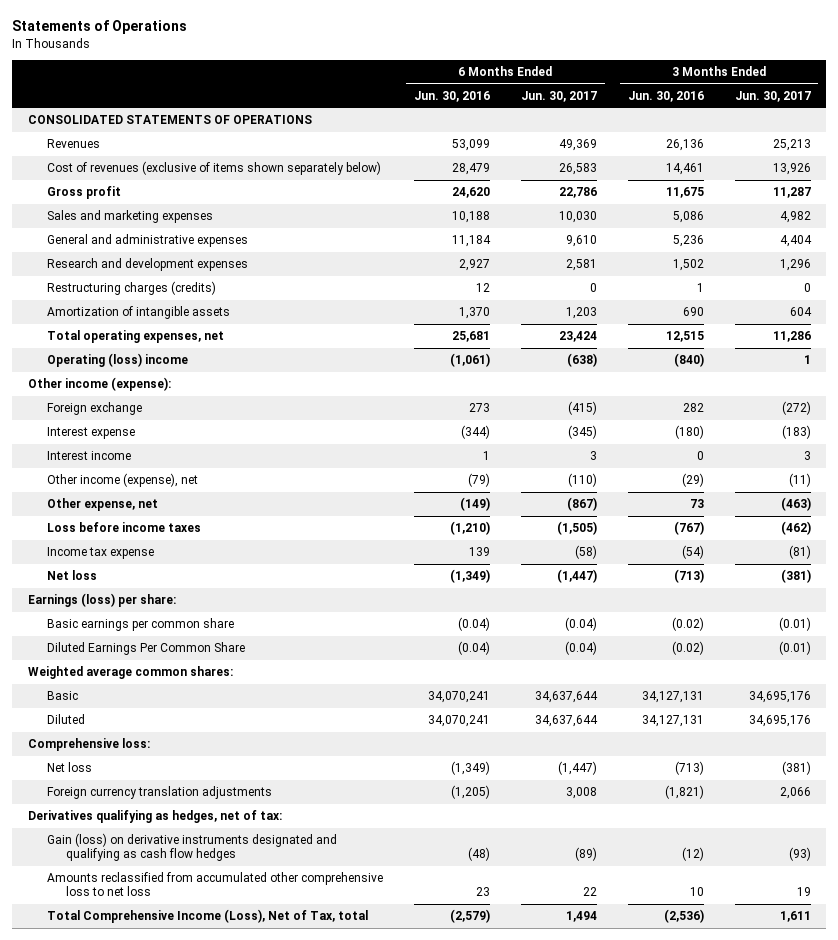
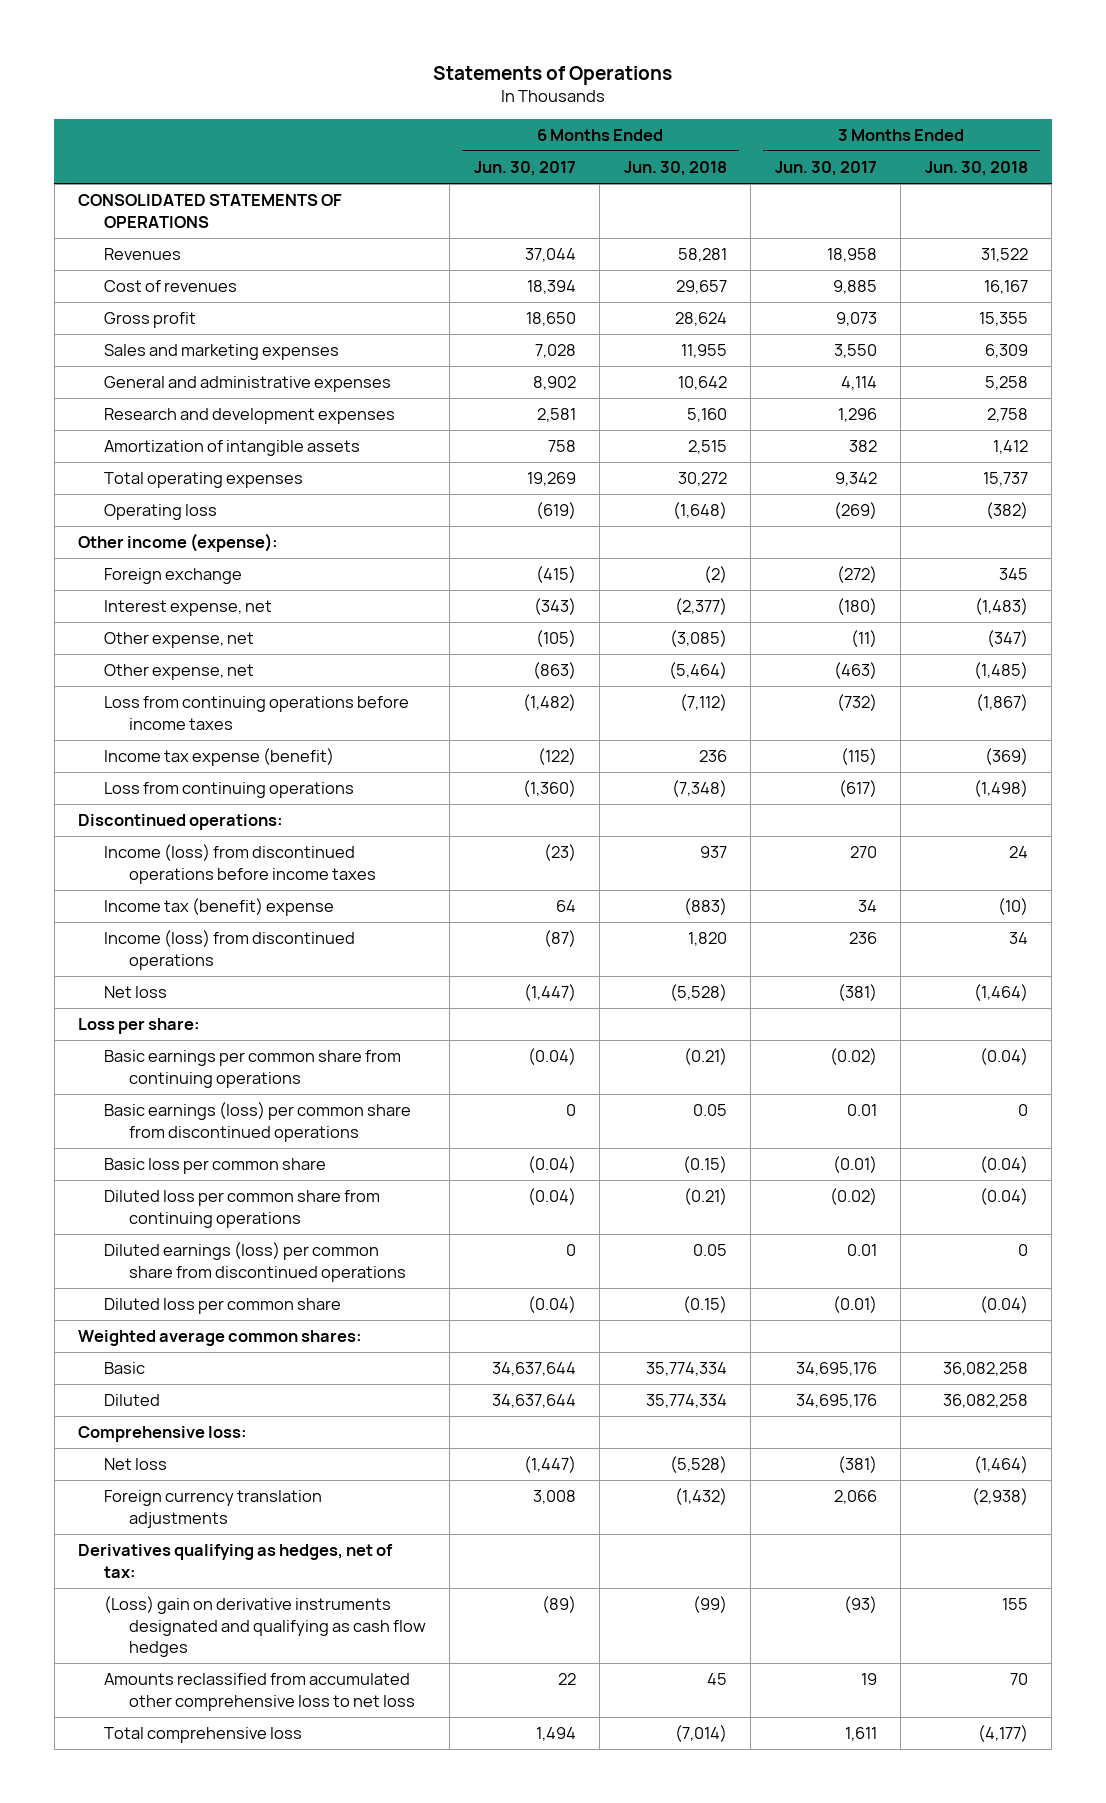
- | 6 Months Ended Jun. 30, 2016 | 6 Months Ended Jun. 30, 2017 | 3 Months Ended Jun. 30, 2016 | 3 Months Ended Jun. 30, 2017
+ | 6 Months Ended Jun. 30, 2017 | 6 Months Ended Jun. 30, 2018 | 3 Months Ended Jun. 30, 2017 | 3 Months Ended Jun. 30, 2018
- Revenues | 53,099 | 49,369 | 26,136 | 25,213
- Cost of revenues (exclusive of items shown separately below) | 28,479 | 26,583 | 14,461 | 13,926
- Gross profit | 24,620 | 22,786 | 11,675 | 11,287
- Sales and marketing expenses | 10,188 | 10,030 | 5,086 | 4,982
- General and administrative expenses | 11,184 | 9,610 | 5,236 | 4,404
+ Revenues | 37,044 | 58,281 | 18,958 | 31,522
+ Cost of revenues | 18,394 | 29,657 | 9,885 | 16,167
+ Gross profit | 18,650 | 28,624 | 9,073 | 15,355
+ Sales and marketing expenses | 7,028 | 11,955 | 3,550 | 6,309
+ General and administrative expenses | 8,902 | 10,642 | 4,114 | 5,258
- Restructuring charges (credits) | 12 | 0 | 1 | 0
- Amortization of intangible assets | 1,370 | 1,203 | 690 | 604
- Total operating expenses, net | 25,681 | 23,424 | 12,515 | 11,286
- Operating (loss) income | (1,061) | (638) | (840) | 1
+ Amortization of intangible assets | 758 | 2,515 | 382 | 1,412
+ Total operating expenses | 19,269 | 30,272 | 9,342 | 15,737
+ Operating loss | (619) | (1,648) | (269) | (382)
- Interest expense | (344) | (345) | (180) | (183)
- Interest income | 1 | 3 | 0 | 3
- Other income (expense), net | (79) | (110) | (29) | (11)
- Other expense, net | (149) | (867) | 73 | (463)
- Loss before income taxes | (1,210) | (1,505) | (767) | (462)
- Income tax expense | 139 | (58) | (54) | (81)
+ Interest expense, net | (343) | (2,377) | (180) | (1,483)
+ Other expense, net | (105) | (3,085) | (11) | (347)
+ Other expense, net | (863) | (5,464) | (463) | (1,485)
+ Loss from continuing operations before income taxes | (1,482) | (7,112) | (732) | (1,867)
+ Income tax expense (benefit) | (122) | 236 | (115) | (369)
+ Loss from continuing operations | (1,360) | (7,348) | (617) | (1,498)
+ Discontinued operations:
+ Income (loss) from discontinued operations before income taxes | (23) | 937 | 270 | 24
+ Income tax (benefit) expense | 64 | (883) | 34 | (10)
+ Income (loss) from discontinued operations | (87) | 1,820 | 236 | 34
- Earnings (loss) per share:
- Basic earnings per common share | (0.04) | (0.04) | (0.02) | (0.01)
- Diluted Earnings Per Common Share | (0.04) | (0.04) | (0.02) | (0.01)
+ Loss per share:
+ Basic earnings per common share from continuing operations | (0.04) | (0.21) | (0.02) | (0.04)
+ Basic earnings (loss) per common share from discontinued operations | 0 | 0.05 | 0.01 | 0
+ Basic loss per common share | (0.04) | (0.15) | (0.01) | (0.04)
+ Diluted loss per common share from continuing operations | (0.04) | (0.21) | (0.02) | (0.04)
+ Diluted earnings (loss) per common share from discontinued operations | 0 | 0.05 | 0.01 | 0
+ Diluted loss per common share | (0.04) | (0.15) | (0.01) | (0.04)
- Gain (loss) on derivative instruments designated and qualifying as cash flow hedges | (48) | (89) | (12) | (93)
+ (Loss) gain on derivative instruments designated and qualifying as cash flow hedges | (89) | (99) | (93) | 155
- Total Comprehensive Income (Loss), Net of Tax, total | (2,579) | 1,494 | (2,536) | 1,611
+ Total comprehensive loss | 1,494 | (7,014) | 1,611 | (4,177)

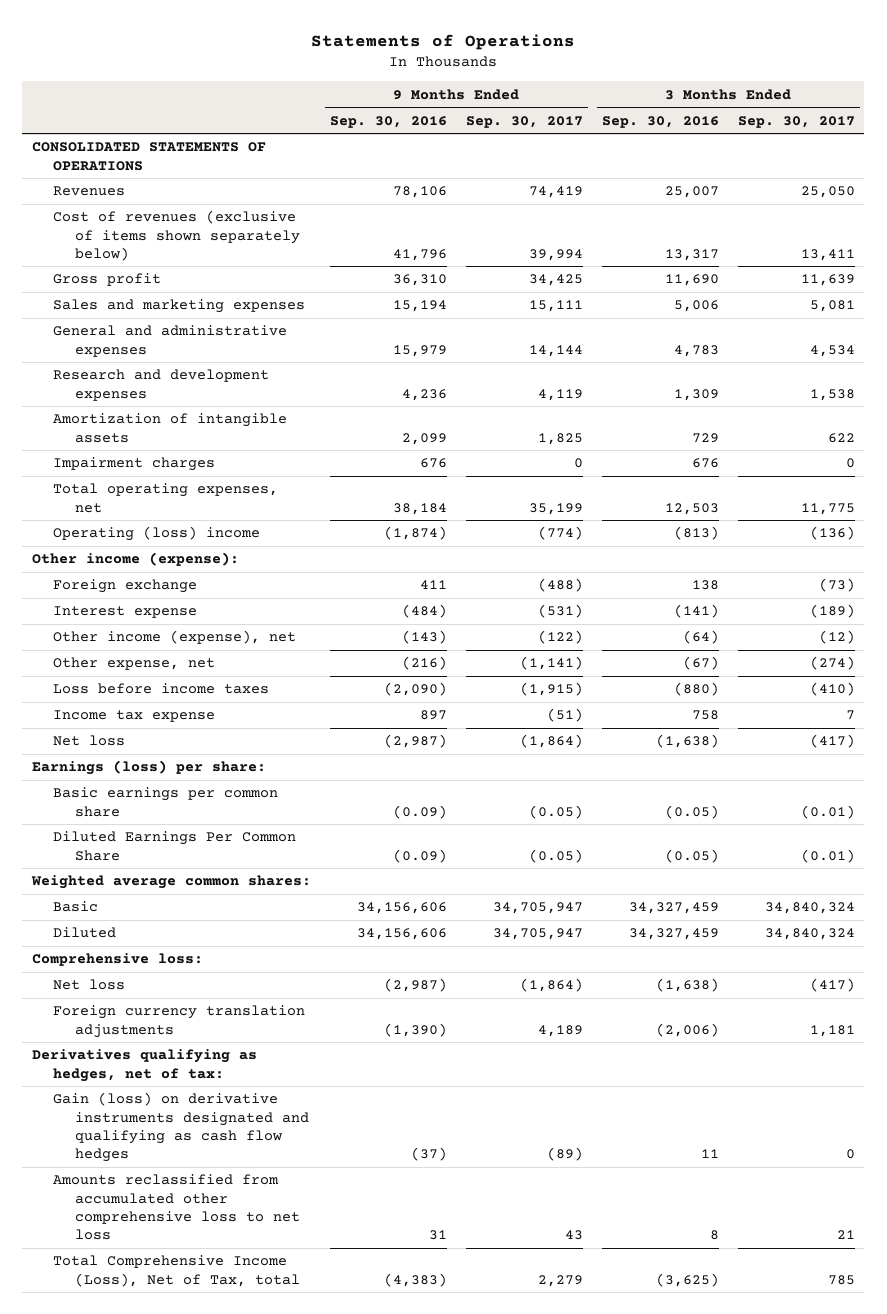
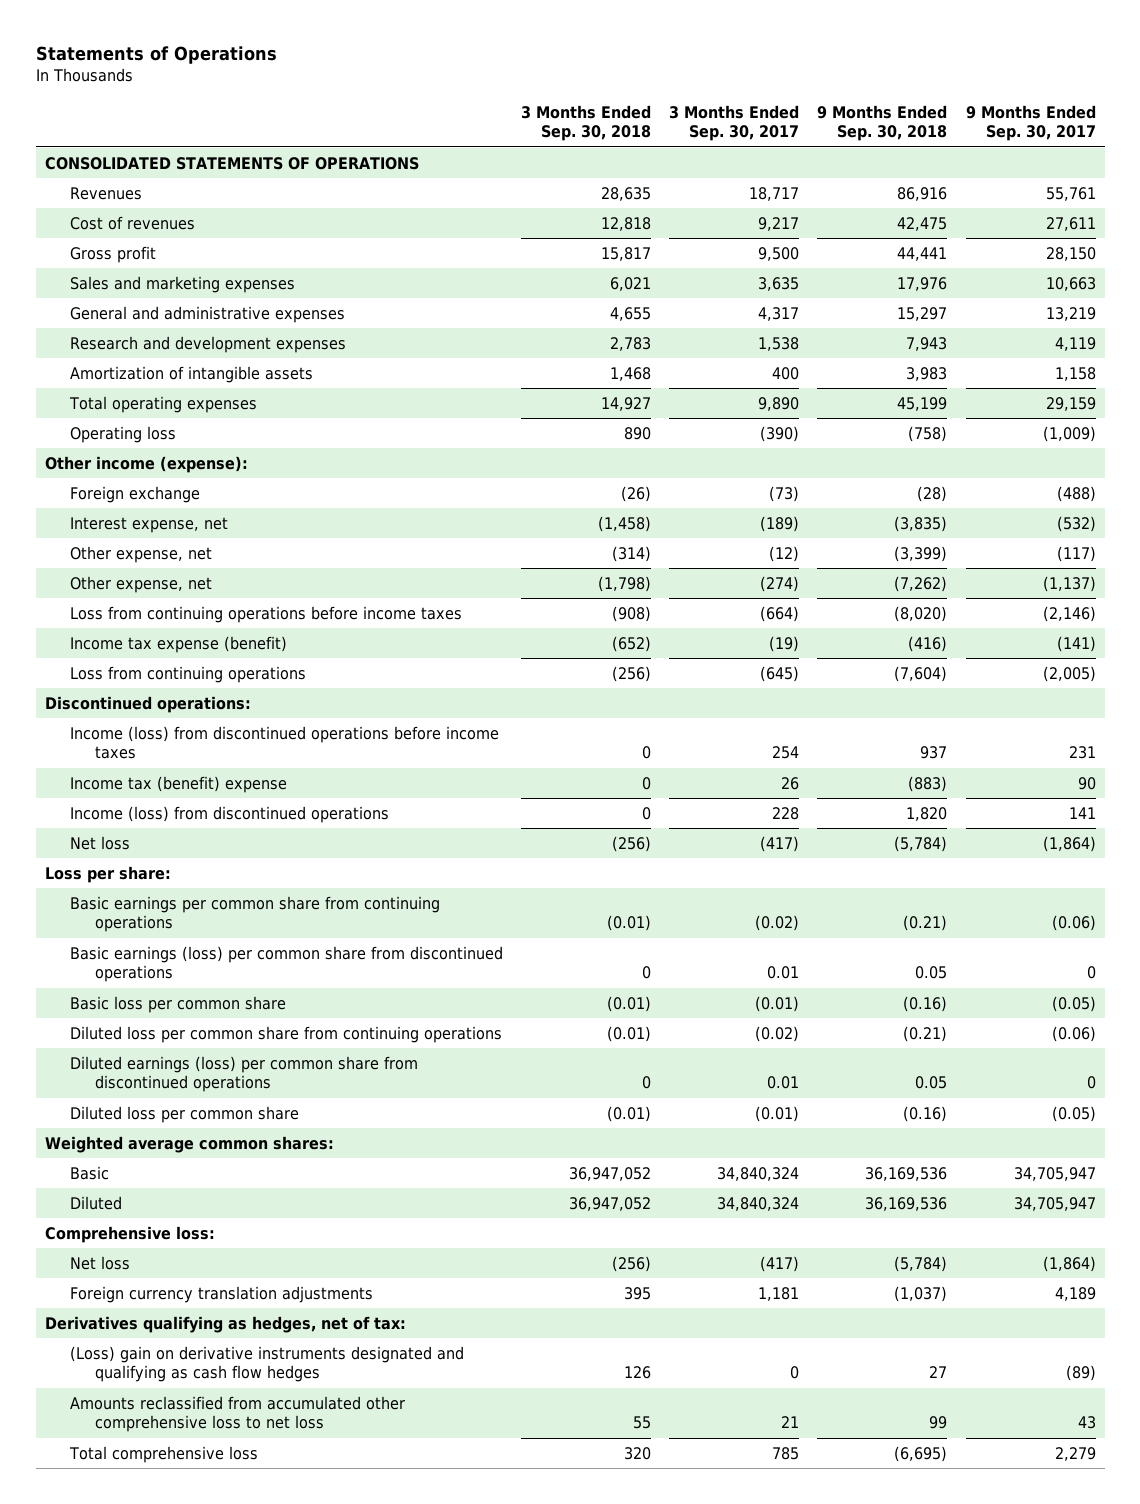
- | 9 Months Ended Sep. 30, 2016 | 9 Months Ended Sep. 30, 2017 | 3 Months Ended Sep. 30, 2016 | 3 Months Ended Sep. 30, 2017
+ | 3 Months Ended Sep. 30, 2018 | 3 Months Ended Sep. 30, 2017 | 9 Months Ended Sep. 30, 2018 | 9 Months Ended Sep. 30, 2017
- Revenues | 78,106 | 74,419 | 25,007 | 25,050
- Cost of revenues (exclusive of items shown separately below) | 41,796 | 39,994 | 13,317 | 13,411
- Gross profit | 36,310 | 34,425 | 11,690 | 11,639
- Sales and marketing expenses | 15,194 | 15,111 | 5,006 | 5,081
- General and administrative expenses | 15,979 | 14,144 | 4,783 | 4,534
+ Revenues | 28,635 | 18,717 | 86,916 | 55,761
+ Cost of revenues | 12,818 | 9,217 | 42,475 | 27,611
+ Gross profit | 15,817 | 9,500 | 44,441 | 28,150
+ Sales and marketing expenses | 6,021 | 3,635 | 17,976 | 10,663
+ General and administrative expenses | 4,655 | 4,317 | 15,297 | 13,219
- Amortization of intangible assets | 2,099 | 1,825 | 729 | 622
- Impairment charges | 676 | 0 | 676 | 0
- Total operating expenses, net | 38,184 | 35,199 | 12,503 | 11,775
- Operating (loss) income | (1,874) | (774) | (813) | (136)
+ Amortization of intangible assets | 1,468 | 400 | 3,983 | 1,158
+ Total operating expenses | 14,927 | 9,890 | 45,199 | 29,159
+ Operating loss | 890 | (390) | (758) | (1,009)
- Interest expense | (484) | (531) | (141) | (189)
- Other income (expense), net | (143) | (122) | (64) | (12)
- Other expense, net | (216) | (1,141) | (67) | (274)
- Loss before income taxes | (2,090) | (1,915) | (880) | (410)
- Income tax expense | 897 | (51) | 758 | 7
+ Interest expense, net | (1,458) | (189) | (3,835) | (532)
+ Other expense, net | (314) | (12) | (3,399) | (117)
+ Other expense, net | (1,798) | (274) | (7,262) | (1,137)
+ Loss from continuing operations before income taxes | (908) | (664) | (8,020) | (2,146)
+ Income tax expense (benefit) | (652) | (19) | (416) | (141)
+ Loss from continuing operations | (256) | (645) | (7,604) | (2,005)
+ Discontinued operations:
+ Income (loss) from discontinued operations before income taxes | 0 | 254 | 937 | 231
+ Income tax (benefit) expense | 0 | 26 | (883) | 90
+ Income (loss) from discontinued operations | 0 | 228 | 1,820 | 141
- Earnings (loss) per share:
- Basic earnings per common share | (0.09) | (0.05) | (0.05) | (0.01)
- Diluted Earnings Per Common Share | (0.09) | (0.05) | (0.05) | (0.01)
+ Loss per share:
+ Basic earnings per common share from continuing operations | (0.01) | (0.02) | (0.21) | (0.06)
+ Basic earnings (loss) per common share from discontinued operations | 0 | 0.01 | 0.05 | 0
+ Basic loss per common share | (0.01) | (0.01) | (0.16) | (0.05)
+ Diluted loss per common share from continuing operations | (0.01) | (0.02) | (0.21) | (0.06)
+ Diluted earnings (loss) per common share from discontinued operations | 0 | 0.01 | 0.05 | 0
+ Diluted loss per common share | (0.01) | (0.01) | (0.16) | (0.05)
- Gain (loss) on derivative instruments designated and qualifying as cash flow hedges | (37) | (89) | 11 | 0
+ (Loss) gain on derivative instruments designated and qualifying as cash flow hedges | 126 | 0 | 27 | (89)
- Total Comprehensive Income (Loss), Net of Tax, total | (4,383) | 2,279 | (3,625) | 785
+ Total comprehensive loss | 320 | 785 | (6,695) | 2,279

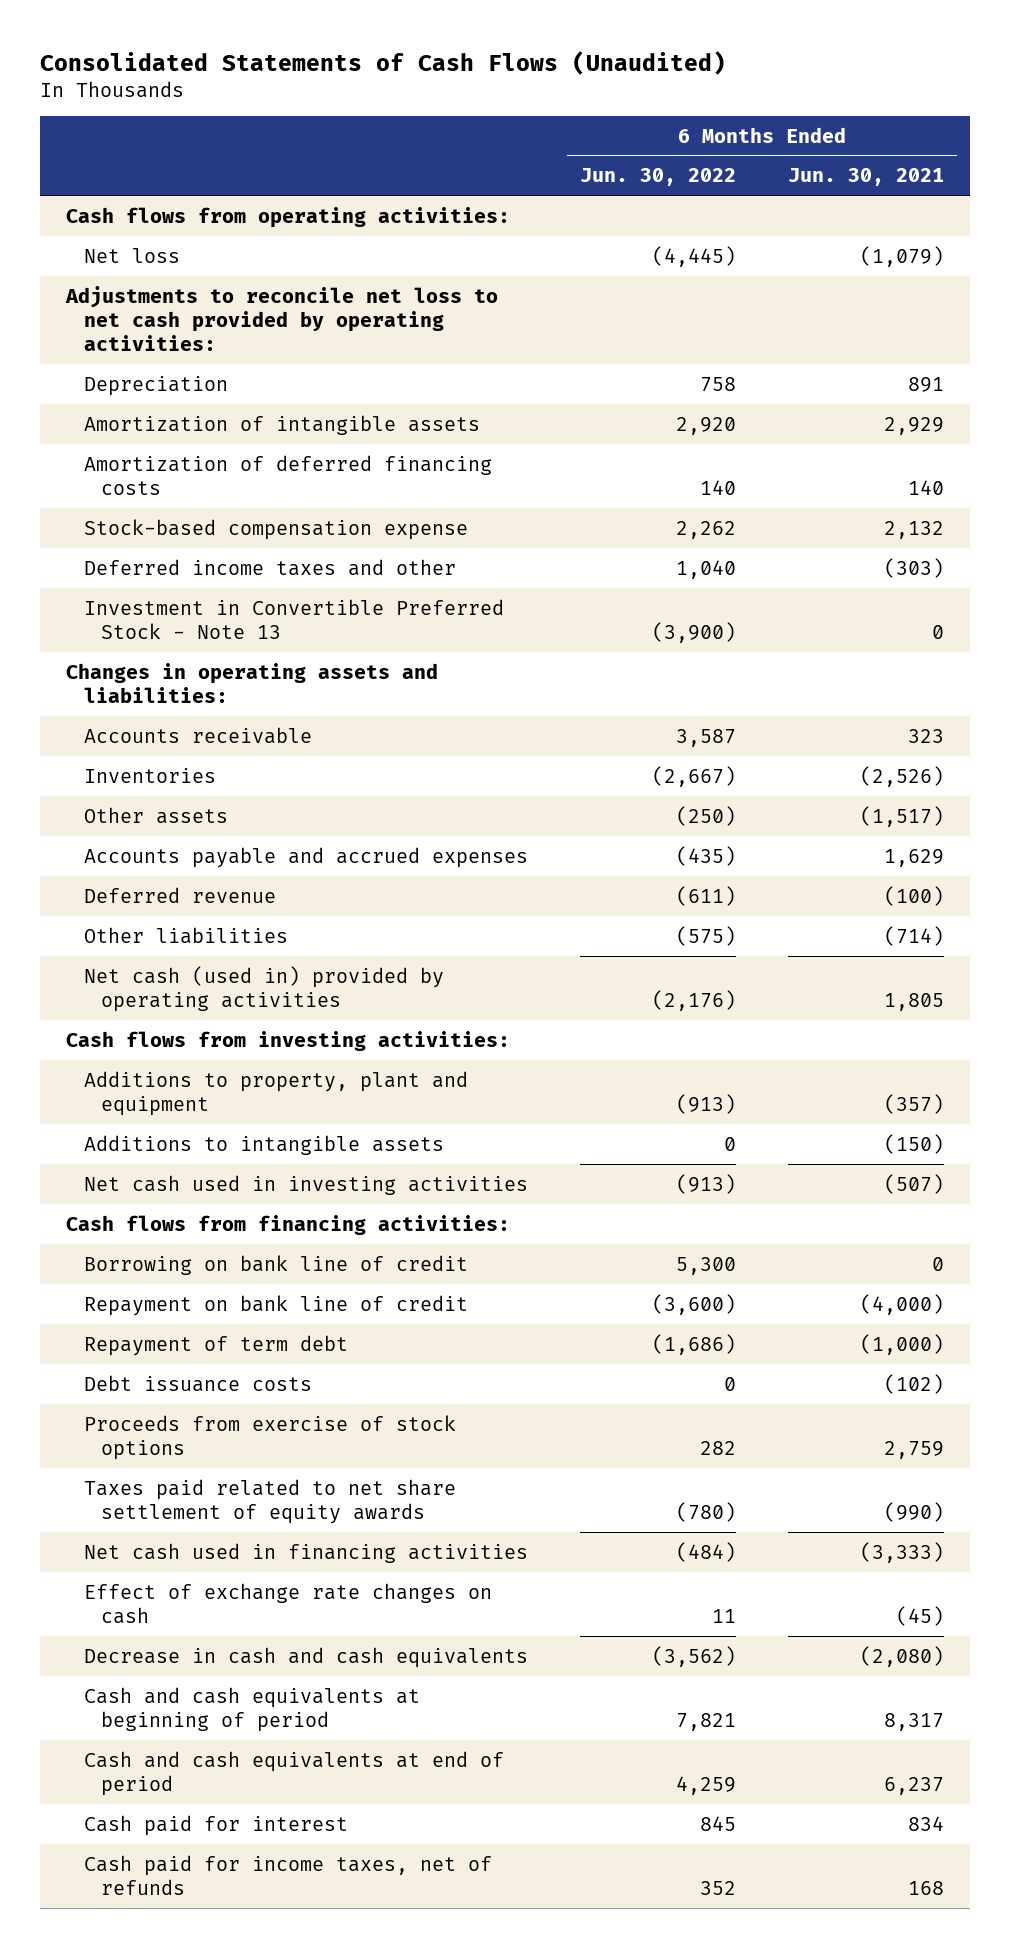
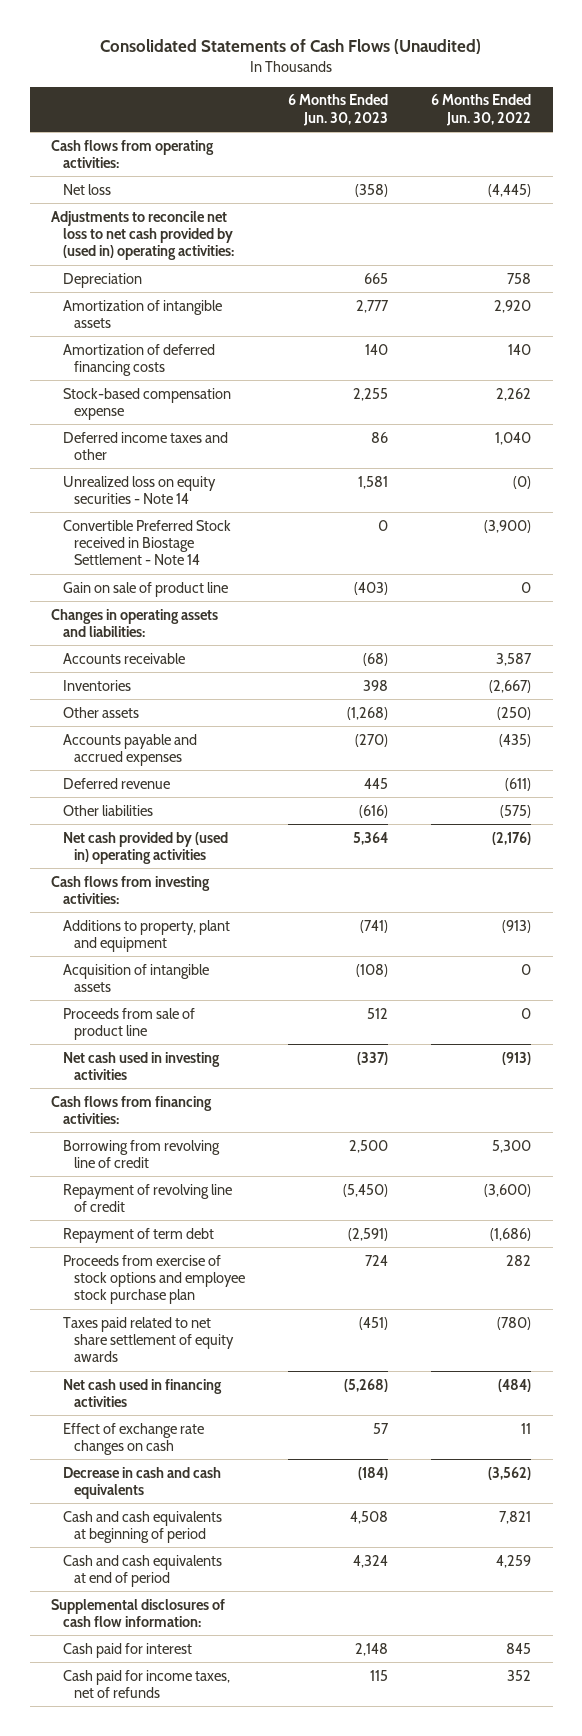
- | 6 Months Ended Jun. 30, 2022 | 6 Months Ended Jun. 30, 2021
+ | 6 Months Ended Jun. 30, 2023 | 6 Months Ended Jun. 30, 2022
- Adjustments to reconcile net loss to net cash provided by operating activities:
+ Adjustments to reconcile net loss to net cash provided by (used in) operating activities:
- Investment in Convertible Preferred Stock - Note 13 | (3,900) | 0
+ Unrealized loss on equity securities - Note 14 | 1,581 | (0)
+ Convertible Preferred Stock received in Biostage Settlement - Note 14 | 0 | (3,900)
+ Gain on sale of product line | (403) | 0
- Net cash (used in) provided by operating activities | (2,176) | 1,805
+ Net cash provided by (used in) operating activities | 5,364 | (2,176)
- Additions to intangible assets | 0 | (150)
+ Acquisition of intangible assets | (108) | 0
+ Proceeds from sale of product line | 512 | 0
- Borrowing on bank line of credit | 5,300 | 0
- Repayment on bank line of credit | (3,600) | (4,000)
+ Borrowing from revolving line of credit | 2,500 | 5,300
+ Repayment of revolving line of credit | (5,450) | (3,600)
- Debt issuance costs | 0 | (102)
- Proceeds from exercise of stock options | 282 | 2,759
+ Proceeds from exercise of stock options and employee stock purchase plan | 724 | 282
+ Supplemental disclosures of cash flow information:

